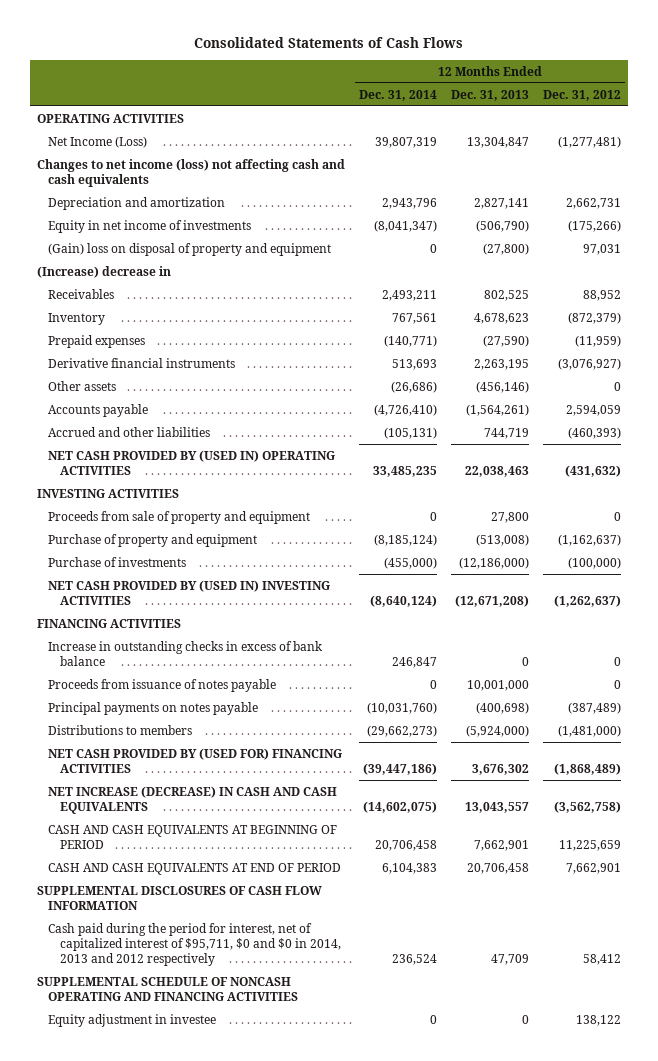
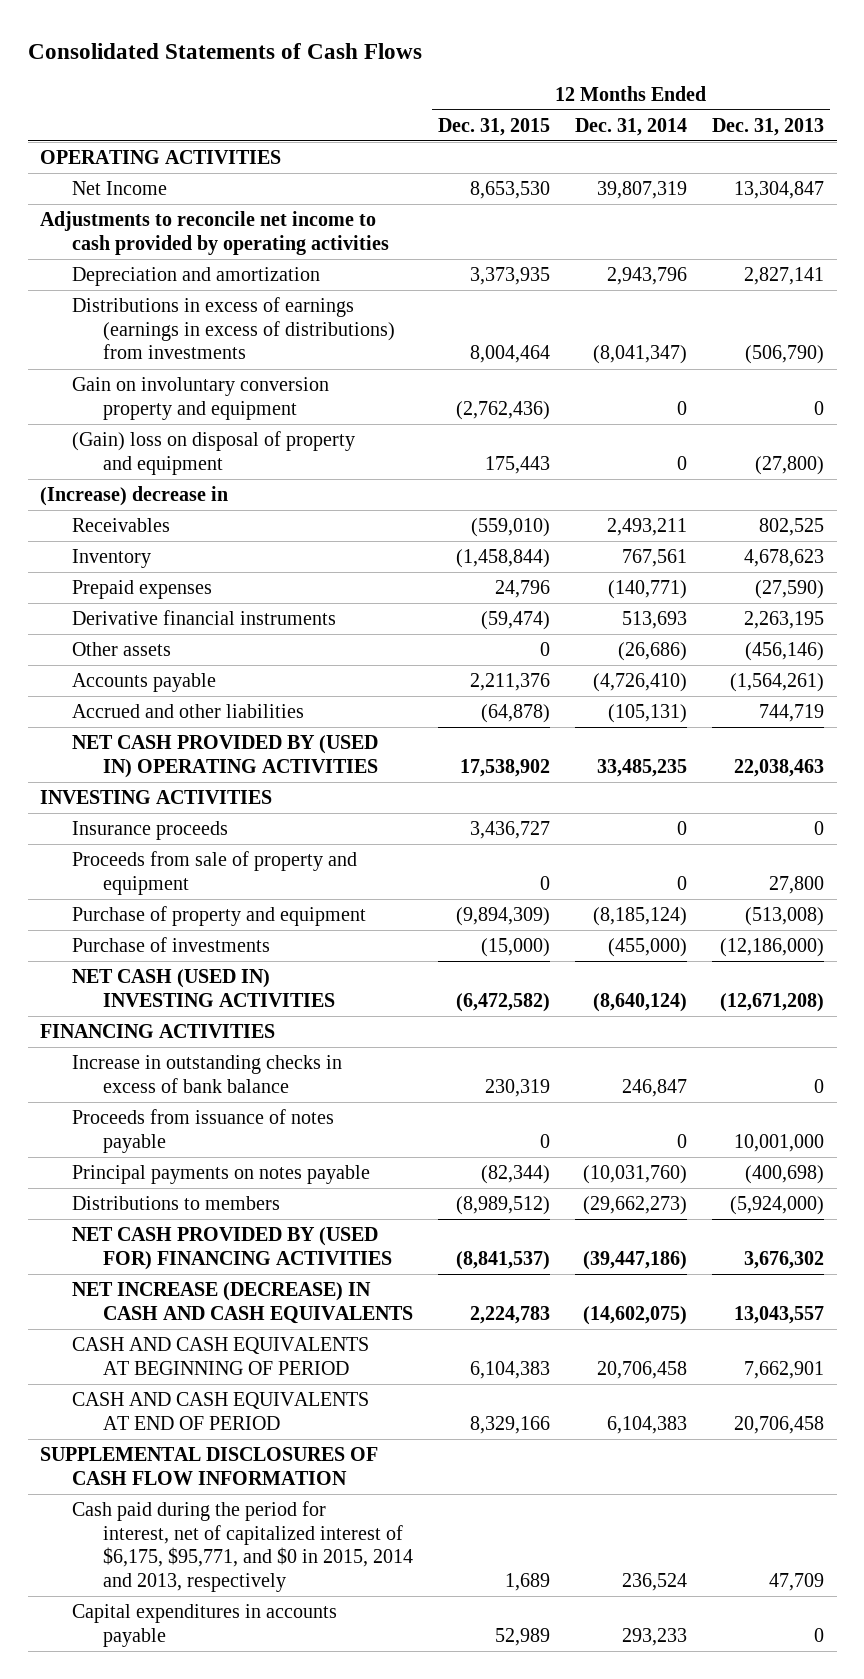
- | 12 Months Ended Dec. 31, 2014 | 12 Months Ended Dec. 31, 2013 | 12 Months Ended Dec. 31, 2012
+ | 12 Months Ended Dec. 31, 2015 | 12 Months Ended Dec. 31, 2014 | 12 Months Ended Dec. 31, 2013
- Net Income (Loss) | 39,807,319 | 13,304,847 | (1,277,481)
- Changes to net income (loss) not affecting cash and cash equivalents
+ Net Income | 8,653,530 | 39,807,319 | 13,304,847
+ Adjustments to reconcile net income to cash provided by operating activities
- Equity in net income of investments | (8,041,347) | (506,790) | (175,266)
+ Distributions in excess of earnings (earnings in excess of distributions) from investments | 8,004,464 | (8,041,347) | (506,790)
+ Gain on involuntary conversion property and equipment | (2,762,436) | 0 | 0
+ Insurance proceeds | 3,436,727 | 0 | 0
- NET CASH PROVIDED BY (USED IN) INVESTING ACTIVITIES | (8,640,124) | (12,671,208) | (1,262,637)
+ NET CASH (USED IN) INVESTING ACTIVITIES | (6,472,582) | (8,640,124) | (12,671,208)
- Cash paid during the period for interest, net of capitalized interest of $95,711, $0 and $0 in 2014, 2013 and 2012 respectively | 236,524 | 47,709 | 58,412
- SUPPLEMENTAL SCHEDULE OF NONCASH OPERATING AND FINANCING ACTIVITIES
- Equity adjustment in investee | 0 | 0 | 138,122
+ Cash paid during the period for interest, net of capitalized interest of $6,175, $95,771, and $0 in 2015, 2014 and 2013, respectively | 1,689 | 236,524 | 47,709
+ Capital expenditures in accounts payable | 52,989 | 293,233 | 0

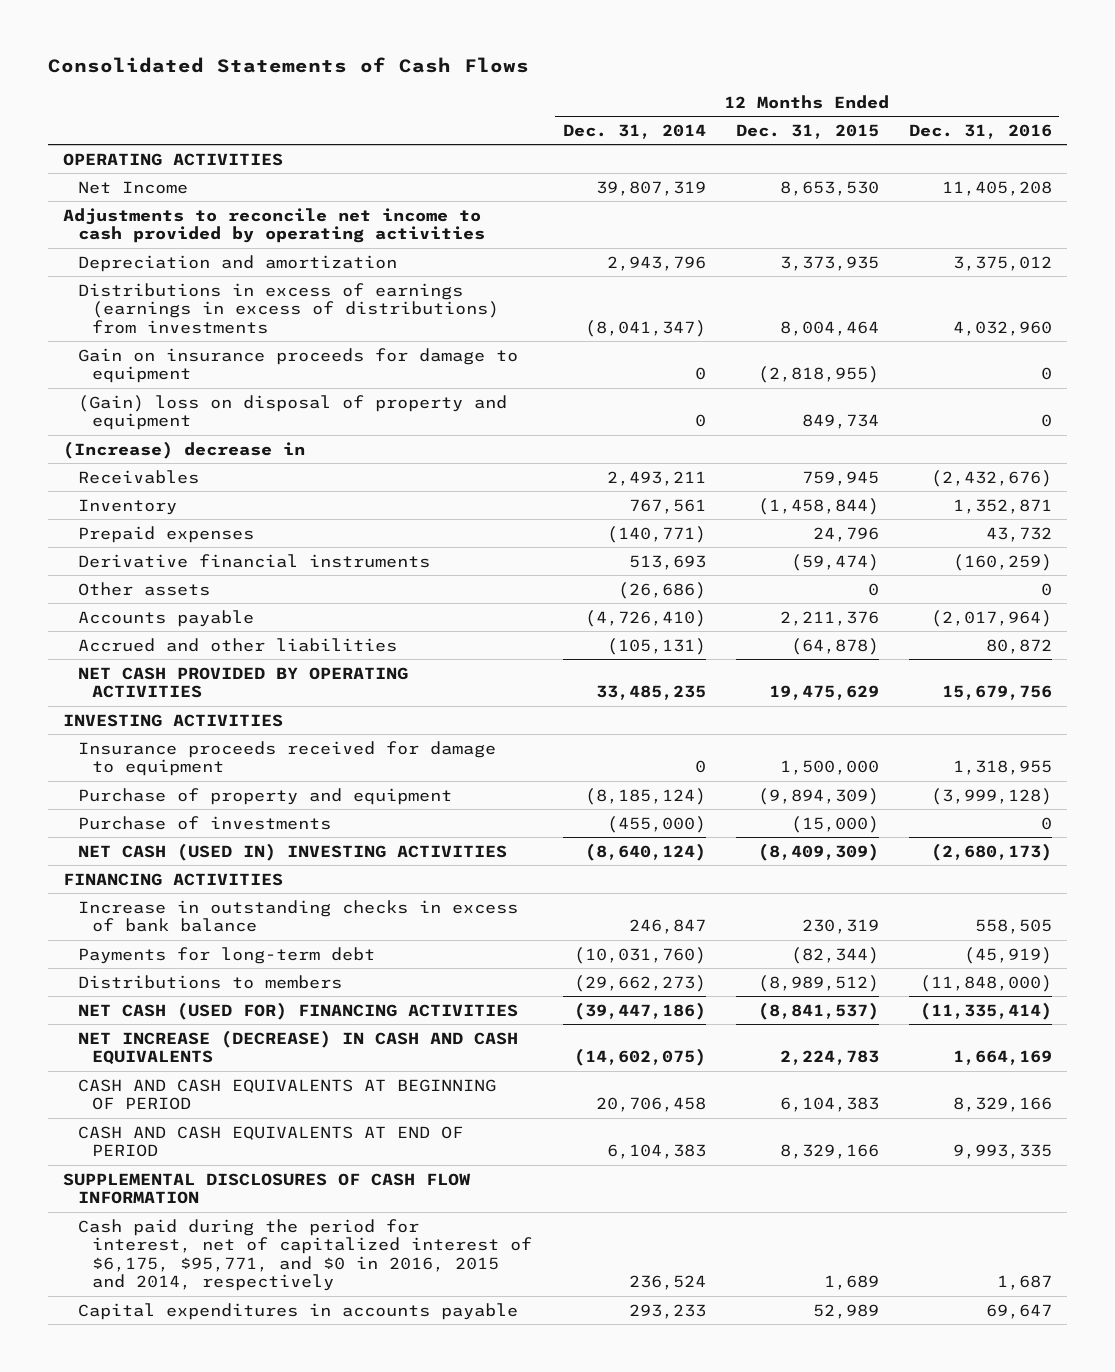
- | 12 Months Ended Dec. 31, 2015 | 12 Months Ended Dec. 31, 2014 | 12 Months Ended Dec. 31, 2013
+ | 12 Months Ended Dec. 31, 2014 | 12 Months Ended Dec. 31, 2015 | 12 Months Ended Dec. 31, 2016
- Gain on involuntary conversion property and equipment | (2,762,436) | 0 | 0
- (Gain) loss on disposal of property and equipment | 175,443 | 0 | (27,800)
+ Gain on insurance proceeds for damage to equipment | 0 | (2,818,955) | 0
+ (Gain) loss on disposal of property and equipment | 0 | 849,734 | 0
- Receivables | (559,010) | 2,493,211 | 802,525
+ Receivables | 2,493,211 | 759,945 | (2,432,676)
- NET CASH PROVIDED BY (USED IN) OPERATING ACTIVITIES | 17,538,902 | 33,485,235 | 22,038,463
+ NET CASH PROVIDED BY OPERATING ACTIVITIES | 33,485,235 | 19,475,629 | 15,679,756
- Insurance proceeds | 3,436,727 | 0 | 0
- Proceeds from sale of property and equipment | 0 | 0 | 27,800
+ Insurance proceeds received for damage to equipment | 0 | 1,500,000 | 1,318,955
- NET CASH (USED IN) INVESTING ACTIVITIES | (6,472,582) | (8,640,124) | (12,671,208)
+ NET CASH (USED IN) INVESTING ACTIVITIES | (8,640,124) | (8,409,309) | (2,680,173)
- Proceeds from issuance of notes payable | 0 | 0 | 10,001,000
- Principal payments on notes payable | (82,344) | (10,031,760) | (400,698)
+ Payments for long-term debt | (10,031,760) | (82,344) | (45,919)
- NET CASH PROVIDED BY (USED FOR) FINANCING ACTIVITIES | (8,841,537) | (39,447,186) | 3,676,302
+ NET CASH (USED FOR) FINANCING ACTIVITIES | (39,447,186) | (8,841,537) | (11,335,414)
- Cash paid during the period for interest, net of capitalized interest of $6,175, $95,771, and $0 in 2015, 2014 and 2013, respectively | 1,689 | 236,524 | 47,709
+ Cash paid during the period for interest, net of capitalized interest of $6,175, $95,771, and $0 in 2016, 2015 and 2014, respectively | 236,524 | 1,689 | 1,687

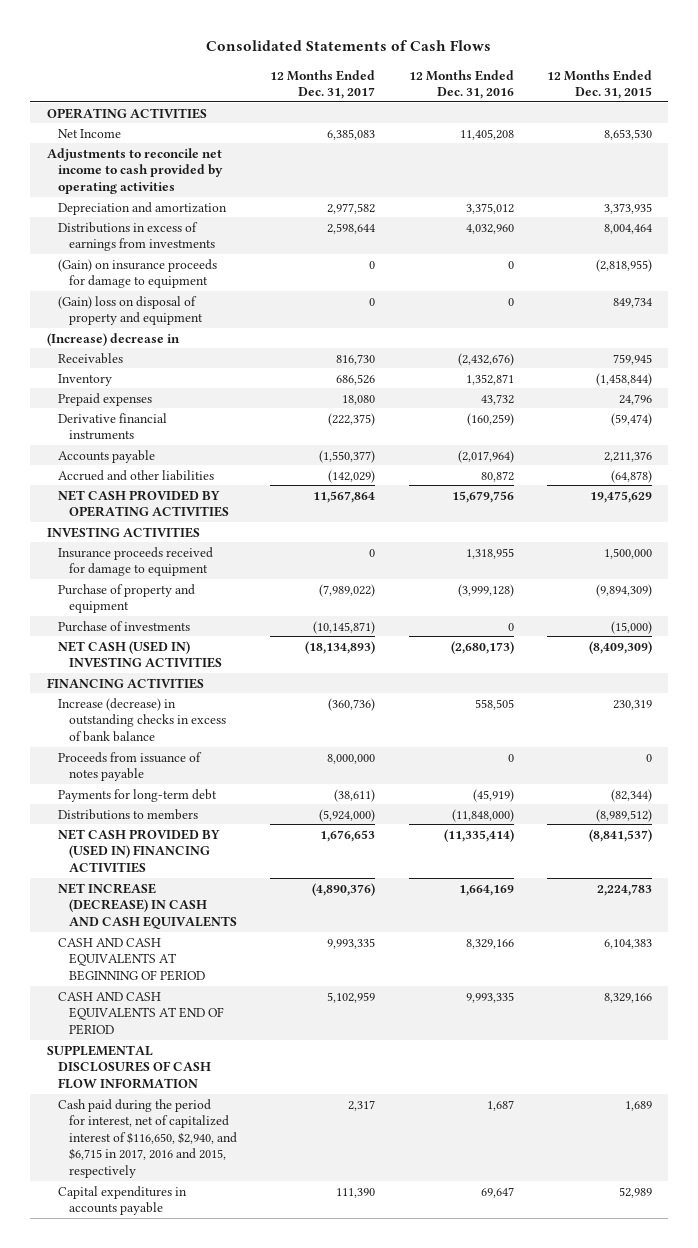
- | 12 Months Ended Dec. 31, 2014 | 12 Months Ended Dec. 31, 2015 | 12 Months Ended Dec. 31, 2016
+ | 12 Months Ended Dec. 31, 2017 | 12 Months Ended Dec. 31, 2016 | 12 Months Ended Dec. 31, 2015
- Distributions in excess of earnings (earnings in excess of distributions) from investments | (8,041,347) | 8,004,464 | 4,032,960
- Gain on insurance proceeds for damage to equipment | 0 | (2,818,955) | 0
+ Distributions in excess of earnings from investments | 2,598,644 | 4,032,960 | 8,004,464
+ (Gain) on insurance proceeds for damage to equipment | 0 | 0 | (2,818,955)
- Other assets | (26,686) | 0 | 0
- Increase in outstanding checks in excess of bank balance | 246,847 | 230,319 | 558,505
+ Increase (decrease) in outstanding checks in excess of bank balance | (360,736) | 558,505 | 230,319
+ Proceeds from issuance of notes payable | 8,000,000 | 0 | 0
- NET CASH (USED FOR) FINANCING ACTIVITIES | (39,447,186) | (8,841,537) | (11,335,414)
+ NET CASH PROVIDED BY (USED IN) FINANCING ACTIVITIES | 1,676,653 | (11,335,414) | (8,841,537)
- Cash paid during the period for interest, net of capitalized interest of $6,175, $95,771, and $0 in 2016, 2015 and 2014, respectively | 236,524 | 1,689 | 1,687
+ Cash paid during the period for interest, net of capitalized interest of $116,650, $2,940, and $6,715 in 2017, 2016 and 2015, respectively | 2,317 | 1,687 | 1,689

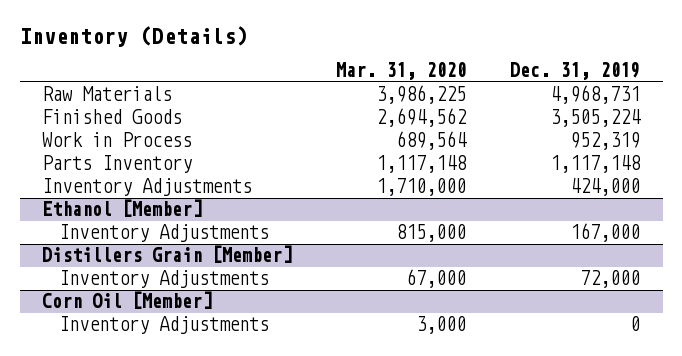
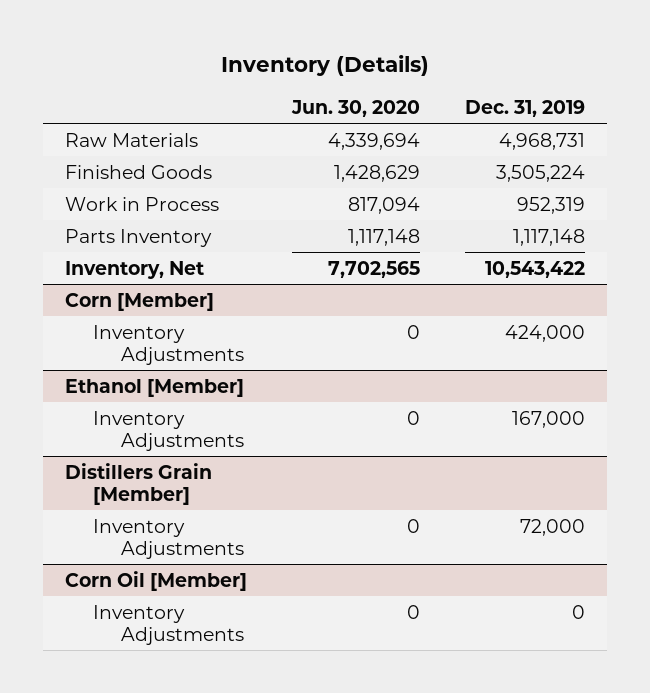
- | Mar. 31, 2020 | Dec. 31, 2019
+ | Jun. 30, 2020 | Dec. 31, 2019
+ Inventory, Net | 7,702,565 | 10,543,422
+ Corn [Member]

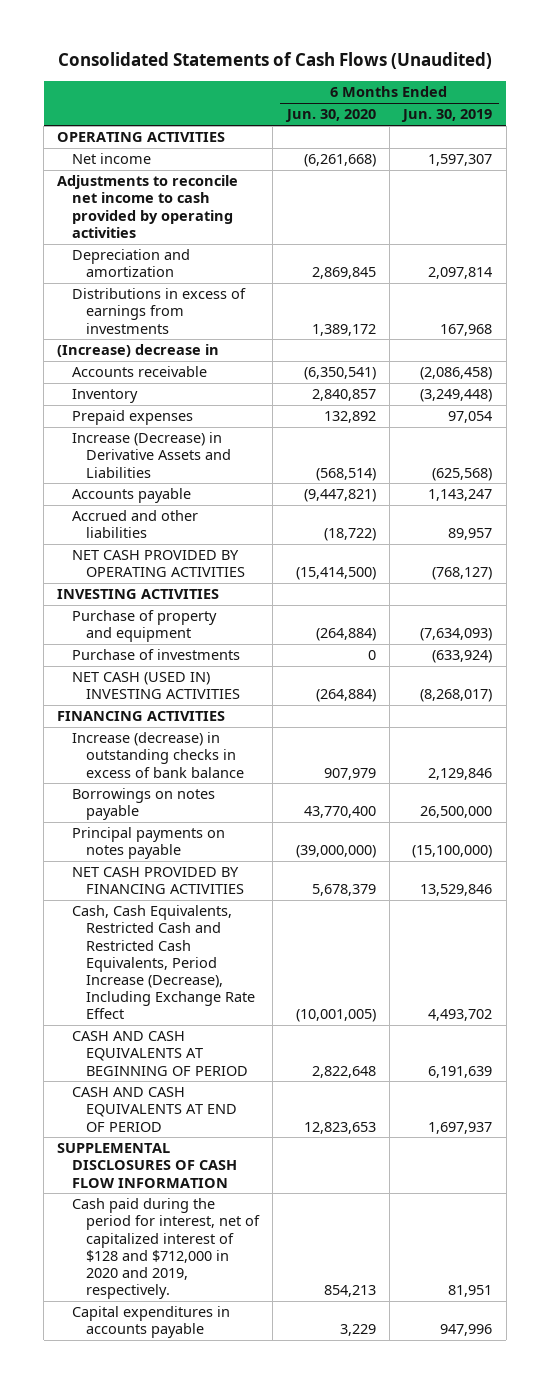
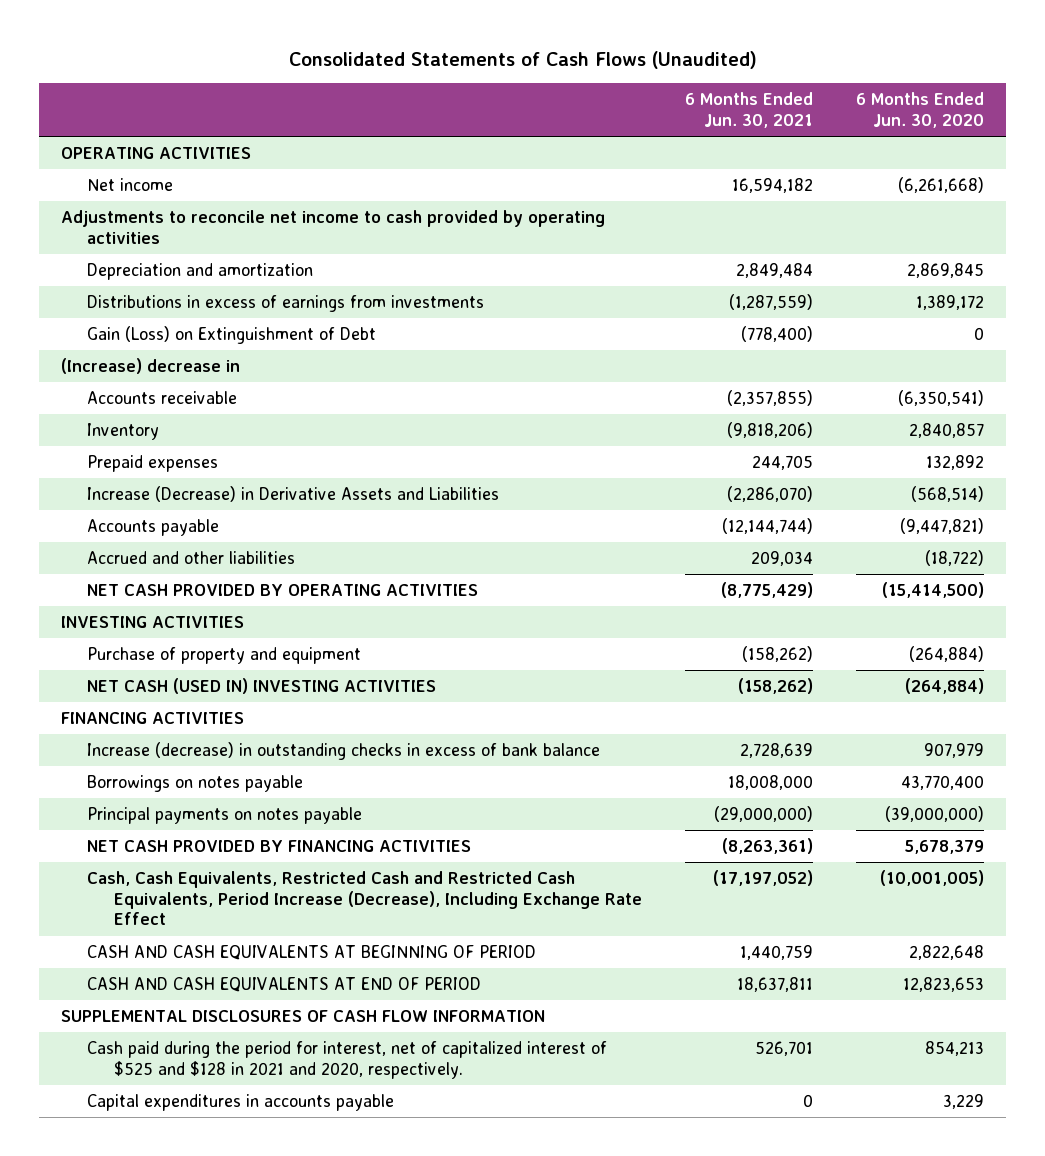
- | 6 Months Ended Jun. 30, 2020 | 6 Months Ended Jun. 30, 2019
+ | 6 Months Ended Jun. 30, 2021 | 6 Months Ended Jun. 30, 2020
+ Gain (Loss) on Extinguishment of Debt | (778,400) | 0
- Purchase of investments | 0 | (633,924)
- Cash paid during the period for interest, net of capitalized interest of $128 and $712,000 in 2020 and 2019, respectively. | 854,213 | 81,951
+ Cash paid during the period for interest, net of capitalized interest of $525 and $128 in 2021 and 2020, respectively. | 526,701 | 854,213

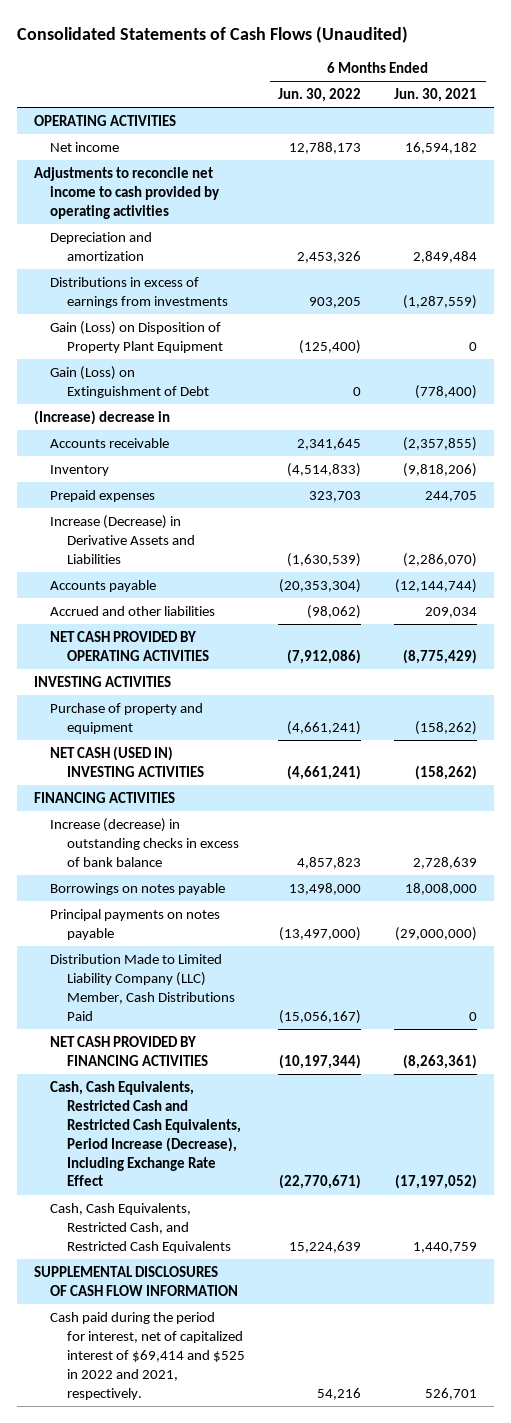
- | 6 Months Ended Jun. 30, 2021 | 6 Months Ended Jun. 30, 2020
+ | 6 Months Ended Jun. 30, 2022 | 6 Months Ended Jun. 30, 2021
+ Gain (Loss) on Disposition of Property Plant Equipment | (125,400) | 0
+ Distribution Made to Limited Liability Company (LLC) Member, Cash Distributions Paid | (15,056,167) | 0
- CASH AND CASH EQUIVALENTS AT BEGINNING OF PERIOD | 1,440,759 | 2,822,648
- CASH AND CASH EQUIVALENTS AT END OF PERIOD | 18,637,811 | 12,823,653
+ Cash, Cash Equivalents, Restricted Cash, and Restricted Cash Equivalents | 15,224,639 | 1,440,759
- Cash paid during the period for interest, net of capitalized interest of $525 and $128 in 2021 and 2020, respectively. | 526,701 | 854,213
- Capital expenditures in accounts payable | 0 | 3,229
+ Cash paid during the period for interest, net of capitalized interest of $69,414 and $525 in 2022 and 2021, respectively. | 54,216 | 526,701

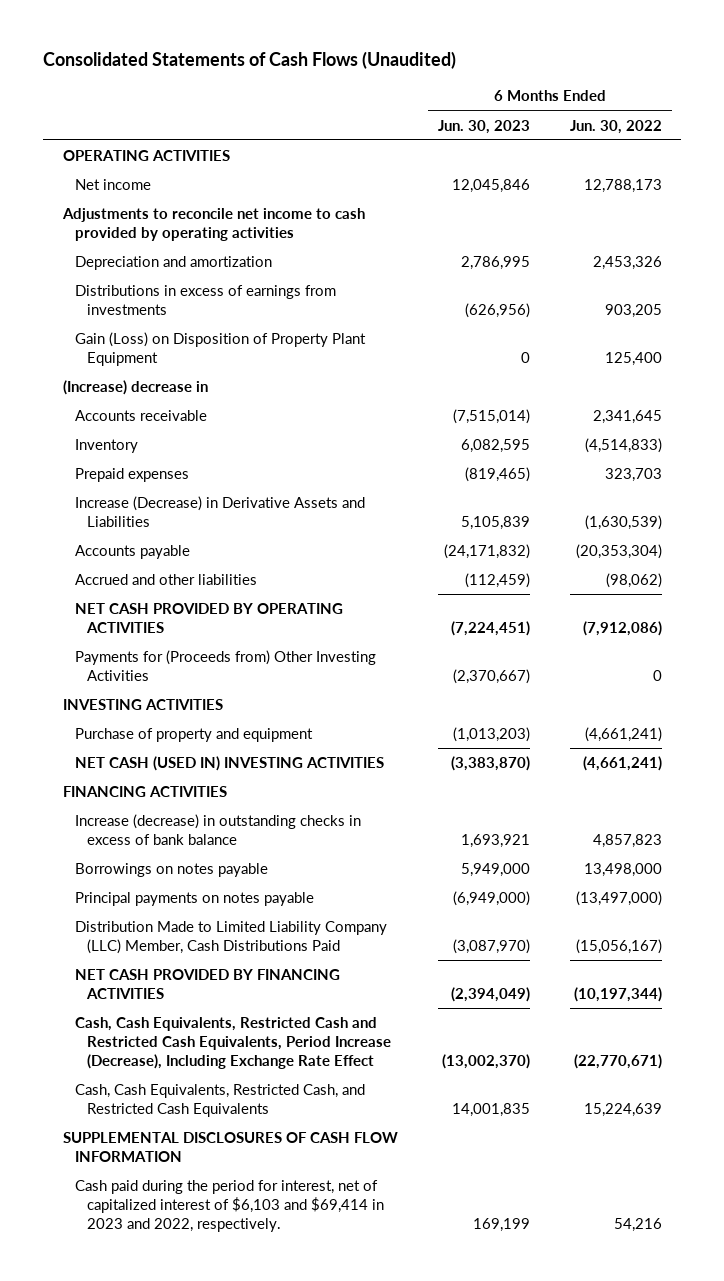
- | 6 Months Ended Jun. 30, 2022 | 6 Months Ended Jun. 30, 2021
+ | 6 Months Ended Jun. 30, 2023 | 6 Months Ended Jun. 30, 2022
- Gain (Loss) on Disposition of Property Plant Equipment | (125,400) | 0
- Gain (Loss) on Extinguishment of Debt | 0 | (778,400)
+ Gain (Loss) on Disposition of Property Plant Equipment | 0 | 125,400
+ Payments for (Proceeds from) Other Investing Activities | (2,370,667) | 0
- Cash paid during the period for interest, net of capitalized interest of $69,414 and $525 in 2022 and 2021, respectively. | 54,216 | 526,701
+ Cash paid during the period for interest, net of capitalized interest of $6,103 and $69,414 in 2023 and 2022, respectively. | 169,199 | 54,216

